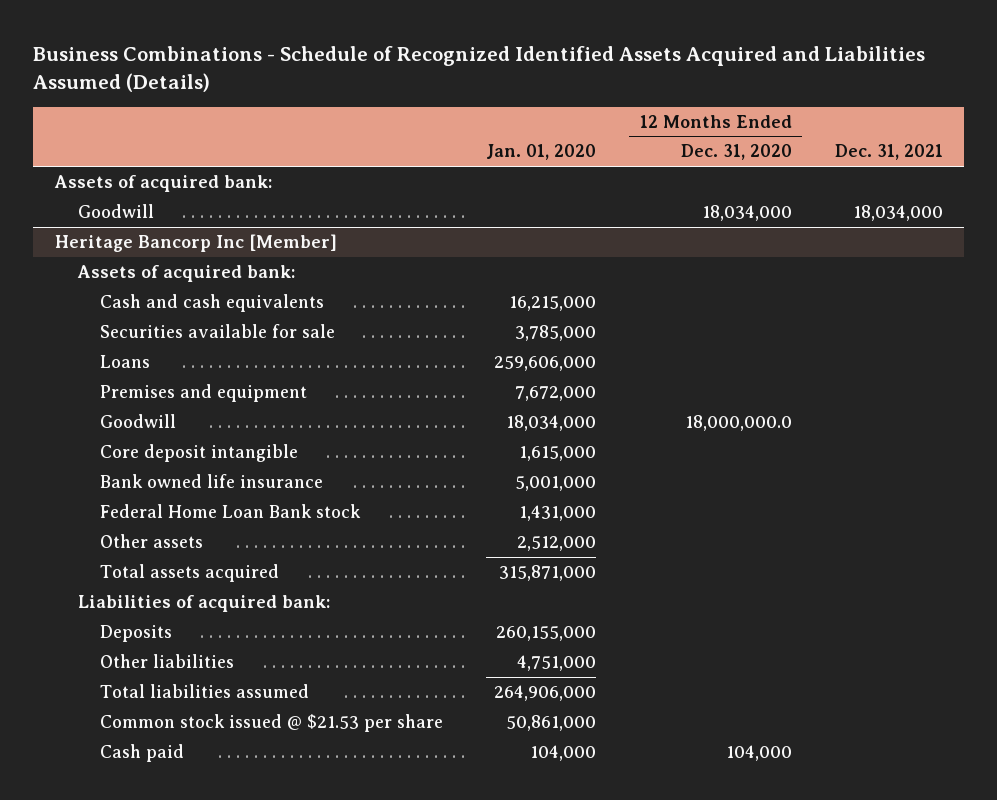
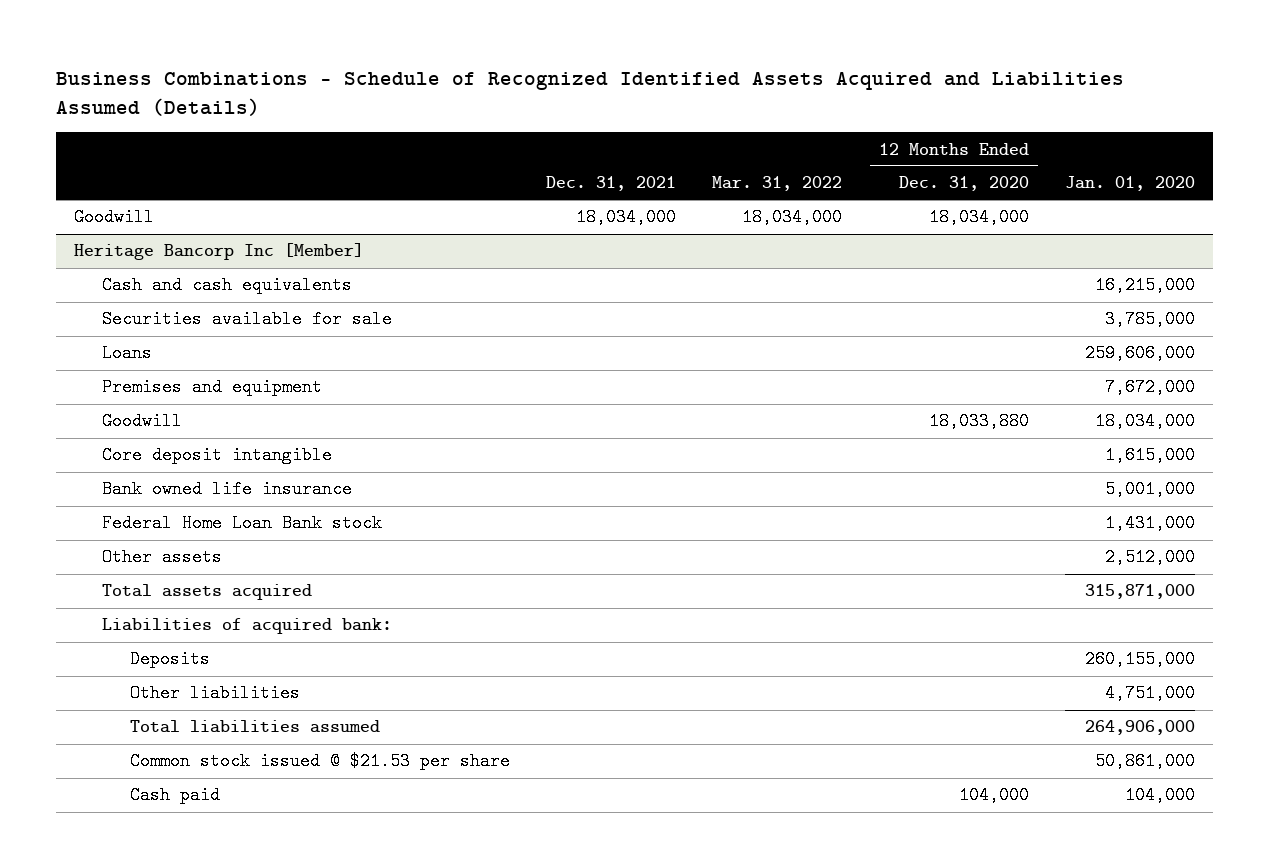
- | Jan. 01, 2020 | 12 Months Ended Dec. 31, 2020 | Dec. 31, 2021
+ | Dec. 31, 2021 | Mar. 31, 2022 | 12 Months Ended Dec. 31, 2020 | Jan. 01, 2020
- Assets of acquired bank:
@ Heritage Bancorp Inc [Member]
- Assets of acquired bank:
- Goodwill | 18,034,000 | 18,000,000.0 |
+ Goodwill | | | 18,033,880 | 18,034,000

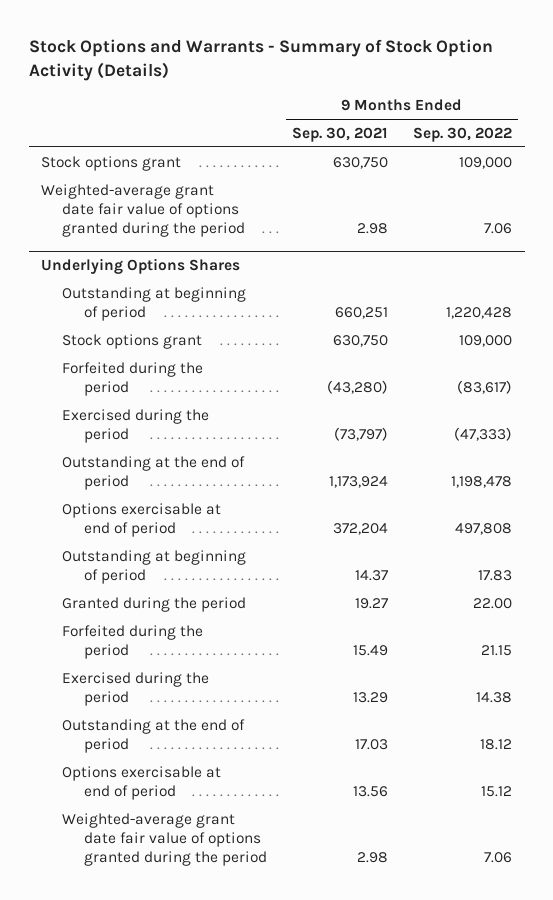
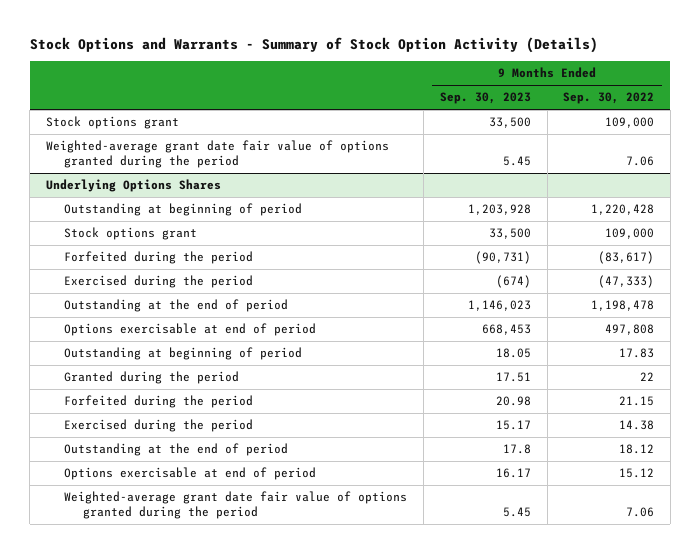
- | 9 Months Ended Sep. 30, 2021 | 9 Months Ended Sep. 30, 2022
+ | 9 Months Ended Sep. 30, 2023 | 9 Months Ended Sep. 30, 2022
@ Underlying Options Shares
- Granted during the period | 19.27 | 22.00
+ Granted during the period | 17.51 | 22

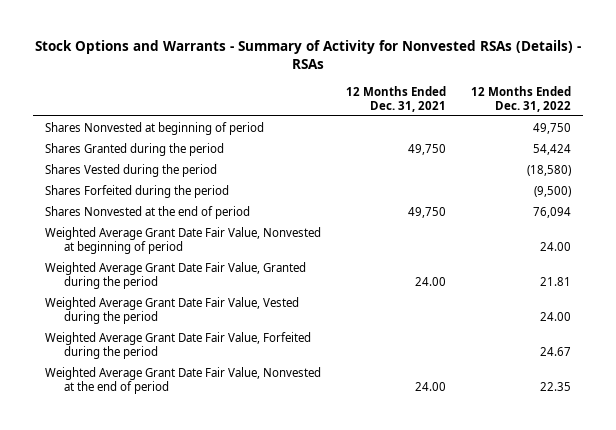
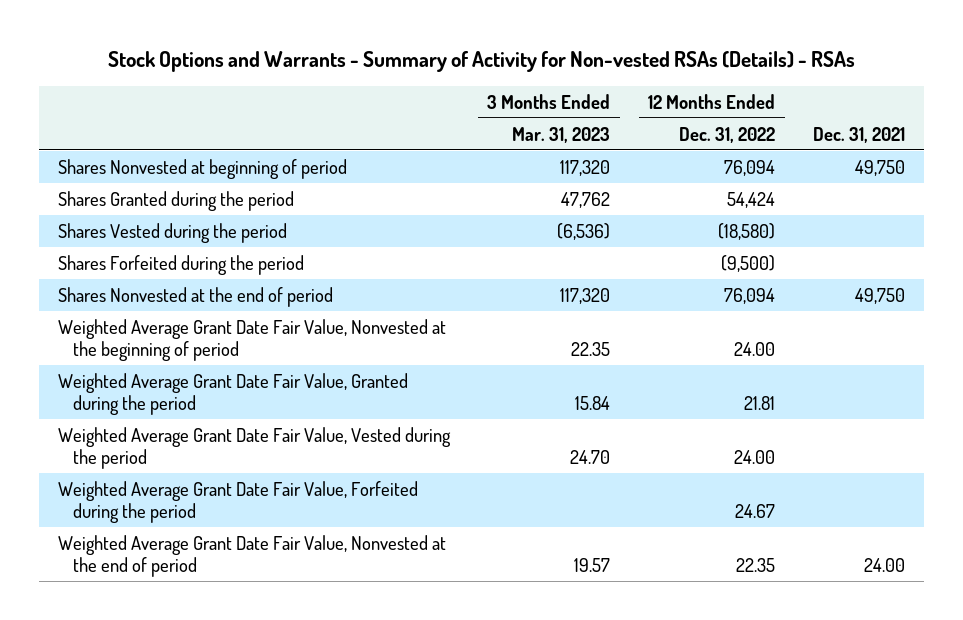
- Stock Options and Warrants - Summary of Activity for Nonvested RSAs (Details) - RSAs
+ Stock Options and Warrants - Summary of Activity for Non-vested RSAs (Details) - RSAs
- | 12 Months Ended Dec. 31, 2021 | 12 Months Ended Dec. 31, 2022
+ | 3 Months Ended Mar. 31, 2023 | 12 Months Ended Dec. 31, 2022 | Dec. 31, 2021
- Shares Nonvested at beginning of period | | 49,750
+ Shares Nonvested at beginning of period | 117,320 | 76,094 | 49,750
- Weighted Average Grant Date Fair Value, Nonvested at beginning of period | | 24.00
+ Weighted Average Grant Date Fair Value, Nonvested at the beginning of period | 22.35 | 24.00 |

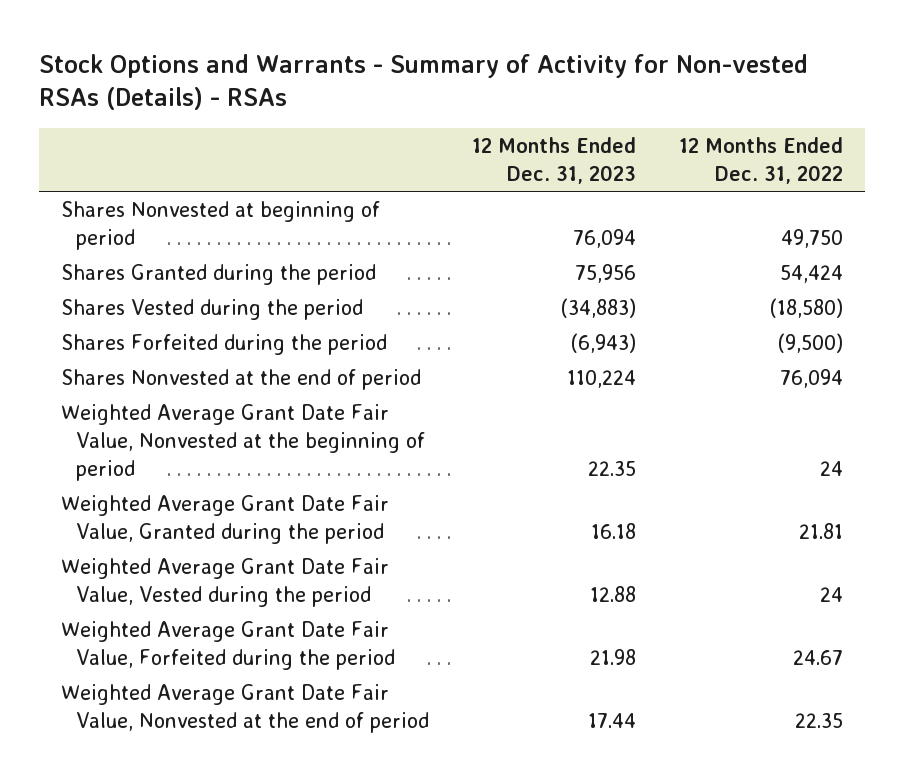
- | 3 Months Ended Mar. 31, 2023 | 12 Months Ended Dec. 31, 2022 | Dec. 31, 2021
+ | 12 Months Ended Dec. 31, 2023 | 12 Months Ended Dec. 31, 2022
- Shares Nonvested at beginning of period | 117,320 | 76,094 | 49,750
+ Shares Nonvested at beginning of period | 76,094 | 49,750
- Weighted Average Grant Date Fair Value, Nonvested at the beginning of period | 22.35 | 24.00 |
+ Weighted Average Grant Date Fair Value, Nonvested at the beginning of period | 22.35 | 24
- Weighted Average Grant Date Fair Value, Vested during the period | 24.70 | 24.00 |
+ Weighted Average Grant Date Fair Value, Vested during the period | 12.88 | 24

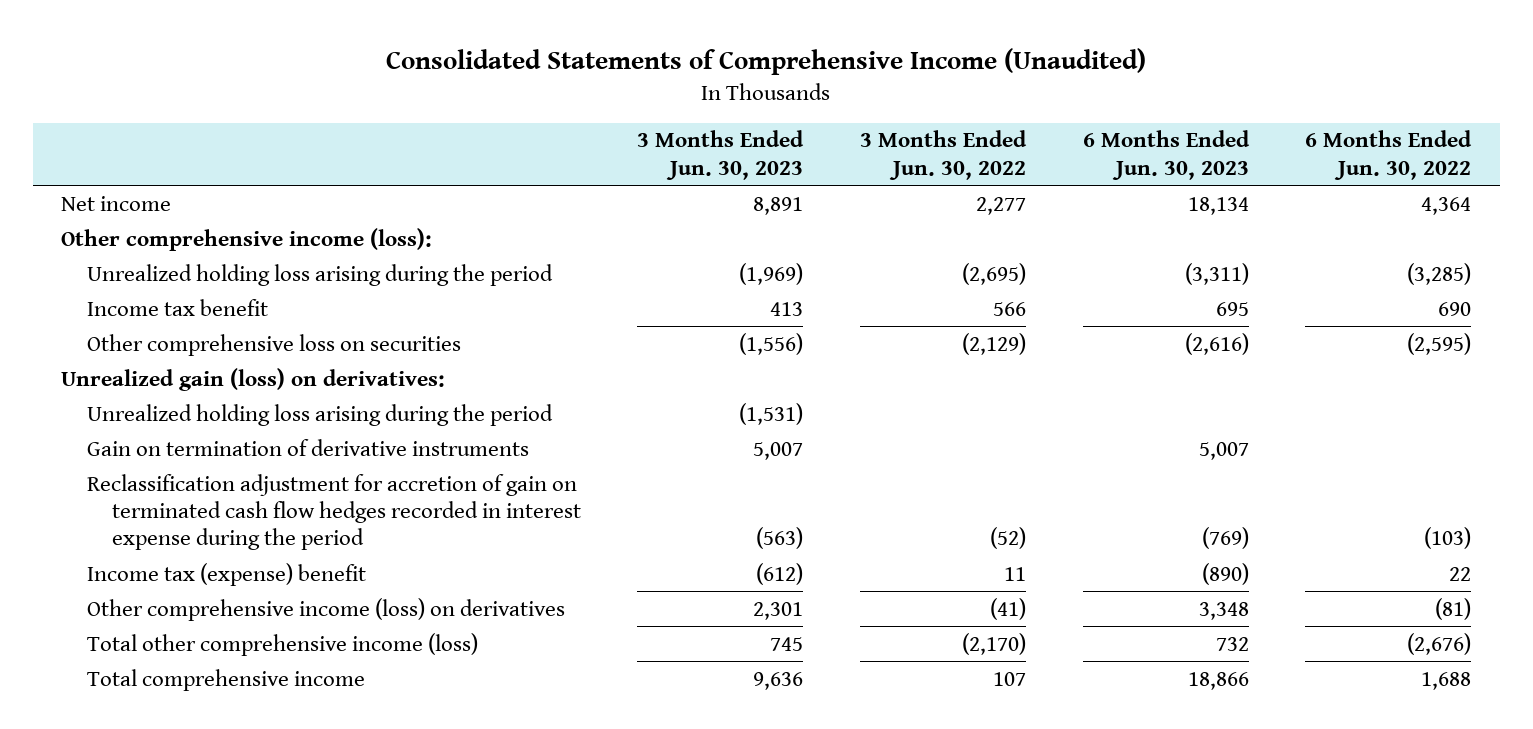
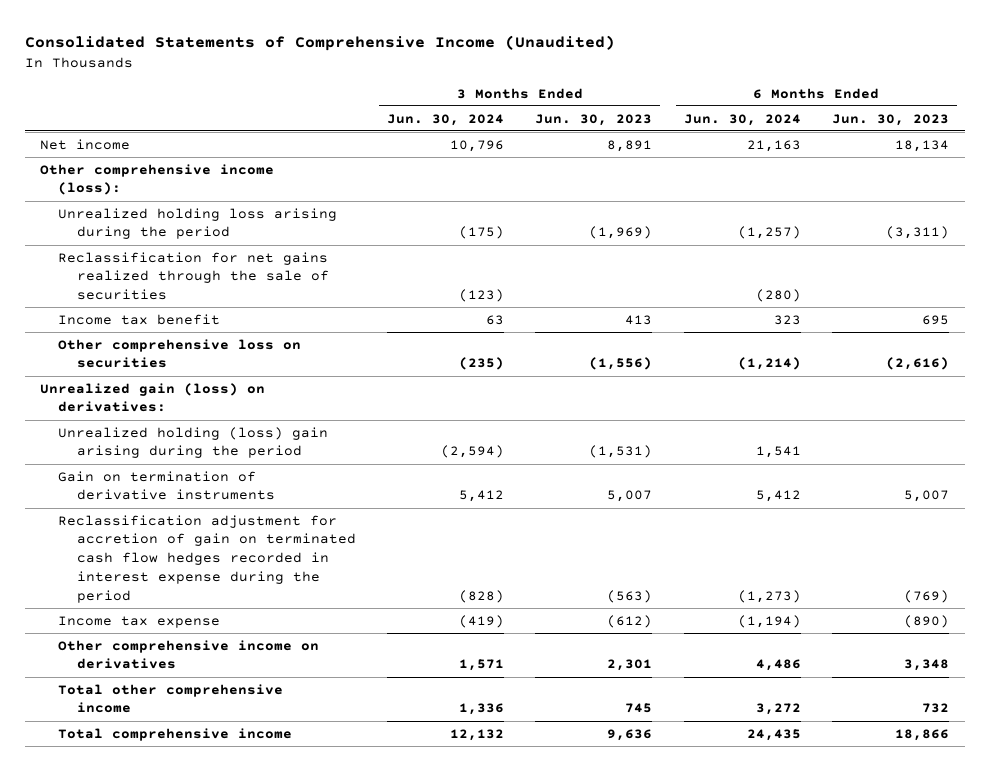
- | 3 Months Ended Jun. 30, 2023 | 3 Months Ended Jun. 30, 2022 | 6 Months Ended Jun. 30, 2023 | 6 Months Ended Jun. 30, 2022
+ | 3 Months Ended Jun. 30, 2024 | 3 Months Ended Jun. 30, 2023 | 6 Months Ended Jun. 30, 2024 | 6 Months Ended Jun. 30, 2023
+ Reclassification for net gains realized through the sale of securities | (123) | | (280) |
- Unrealized holding loss arising during the period | (1,531) | | |
+ Unrealized holding (loss) gain arising during the period | (2,594) | (1,531) | 1,541 |
- Income tax (expense) benefit | (612) | 11 | (890) | 22
- Other comprehensive income (loss) on derivatives | 2,301 | (41) | 3,348 | (81)
- Total other comprehensive income (loss) | 745 | (2,170) | 732 | (2,676)
+ Income tax expense | (419) | (612) | (1,194) | (890)
+ Other comprehensive income on derivatives | 1,571 | 2,301 | 4,486 | 3,348
+ Total other comprehensive income | 1,336 | 745 | 3,272 | 732

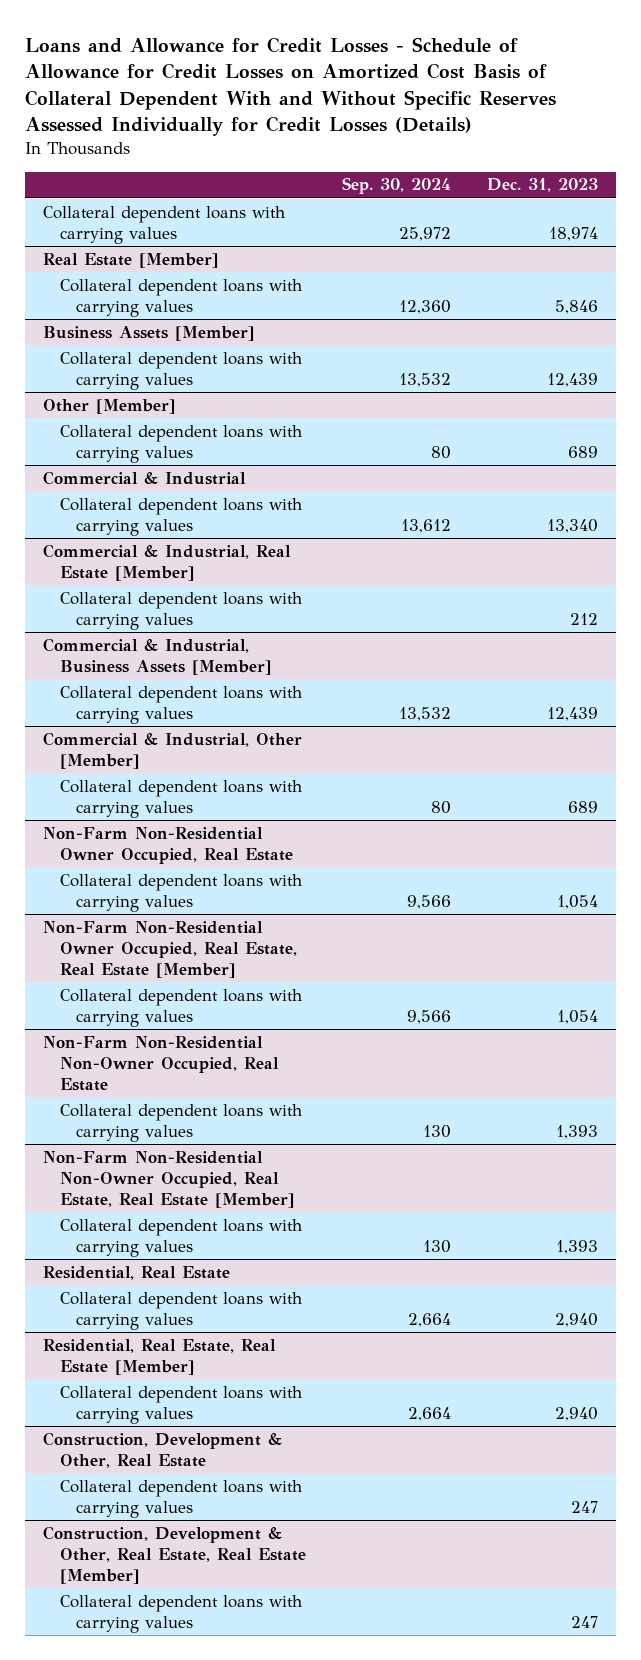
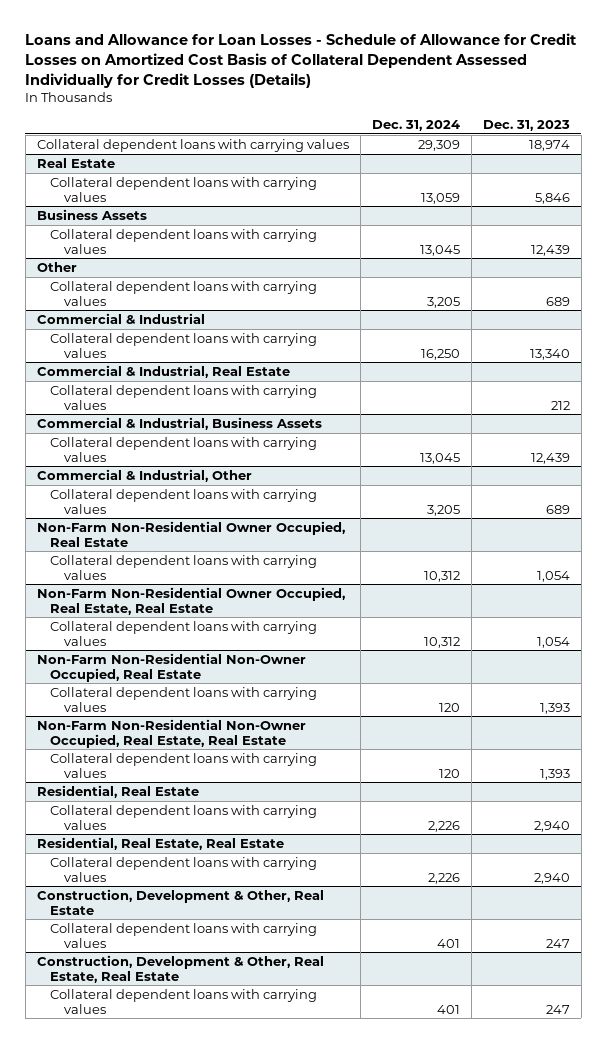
- Loans and Allowance for Credit Losses - Schedule of Allowance for Credit Losses on Amortized Cost Basis of Collateral Dependent With and Without Specific Reserves Assessed Individually for Credit Losses (Details)
+ Loans and Allowance for Loan Losses - Schedule of Allowance for Credit Losses on Amortized Cost Basis of Collateral Dependent Assessed Individually for Credit Losses (Details)
- | Sep. 30, 2024 | Dec. 31, 2023
+ | Dec. 31, 2024 | Dec. 31, 2023
- Real Estate [Member]
+ Real Estate
- Business Assets [Member]
+ Business Assets
- Other [Member]
+ Other
- Commercial & Industrial, Real Estate [Member]
+ Commercial & Industrial, Real Estate
- Commercial & Industrial, Business Assets [Member]
+ Commercial & Industrial, Business Assets
- Commercial & Industrial, Other [Member]
+ Commercial & Industrial, Other
- Non-Farm Non-Residential Owner Occupied, Real Estate, Real Estate [Member]
+ Non-Farm Non-Residential Owner Occupied, Real Estate, Real Estate
- Non-Farm Non-Residential Non-Owner Occupied, Real Estate, Real Estate [Member]
+ Non-Farm Non-Residential Non-Owner Occupied, Real Estate, Real Estate
- Residential, Real Estate, Real Estate [Member]
+ Residential, Real Estate, Real Estate
- Construction, Development & Other, Real Estate, Real Estate [Member]
+ Construction, Development & Other, Real Estate, Real Estate

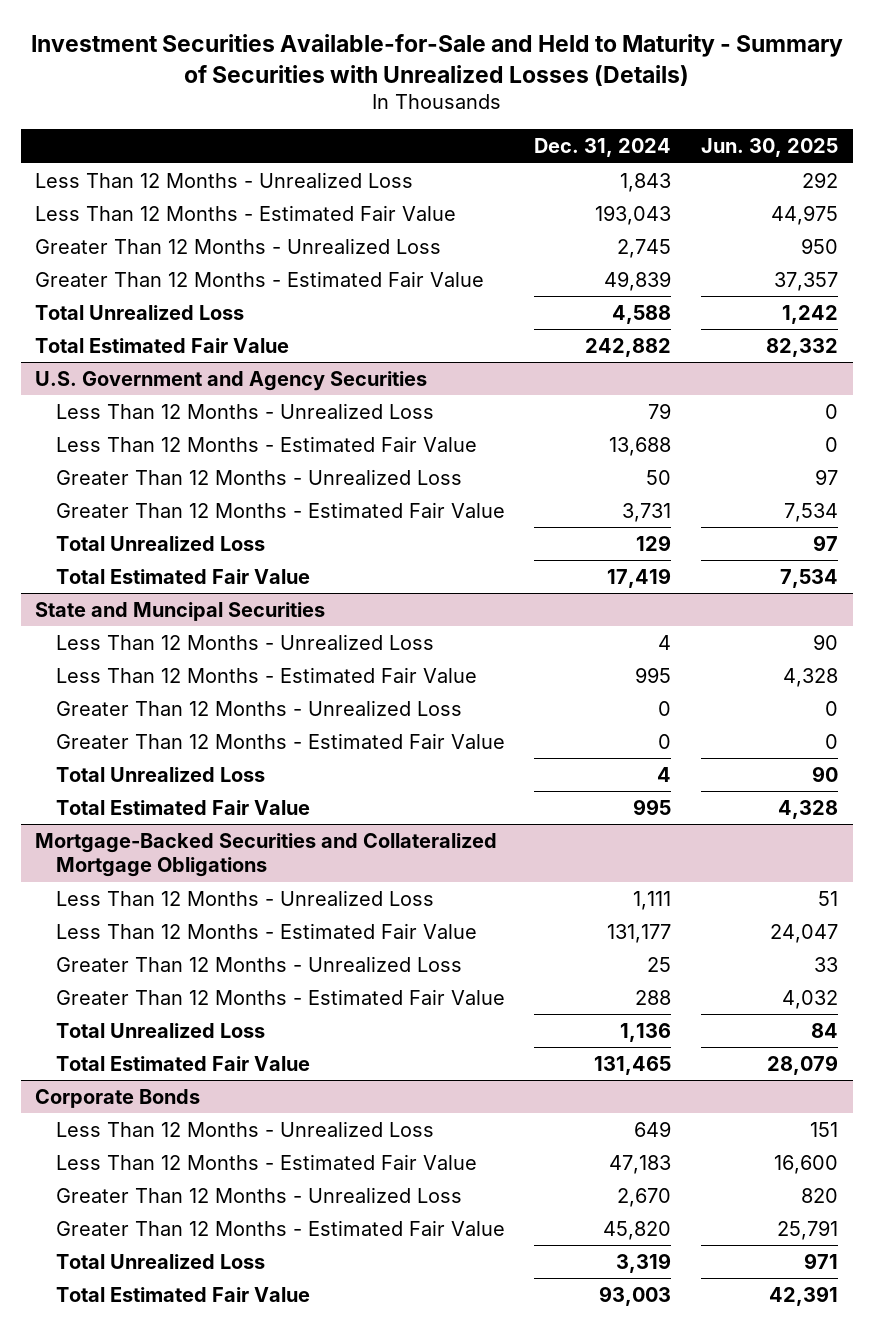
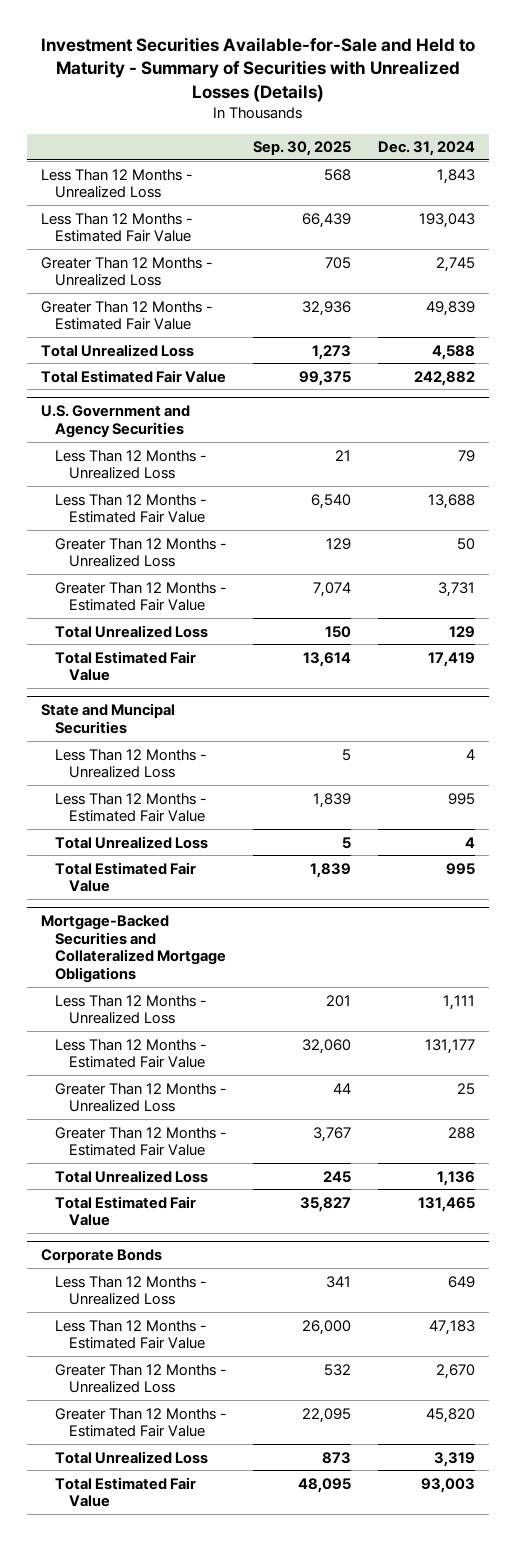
- | Dec. 31, 2024 | Jun. 30, 2025
+ | Sep. 30, 2025 | Dec. 31, 2024
@ State and Muncipal Securities
- Greater Than 12 Months - Unrealized Loss | 0 | 0
- Greater Than 12 Months - Estimated Fair Value | 0 | 0

